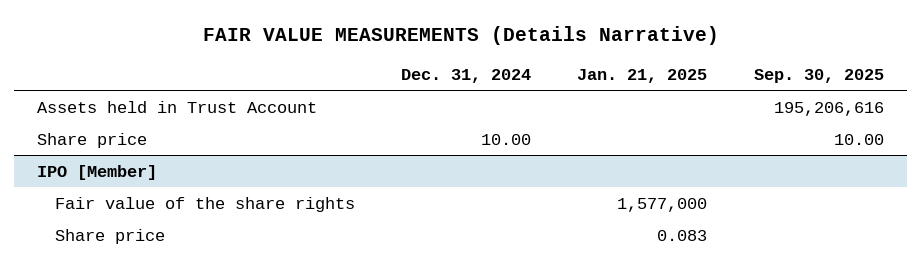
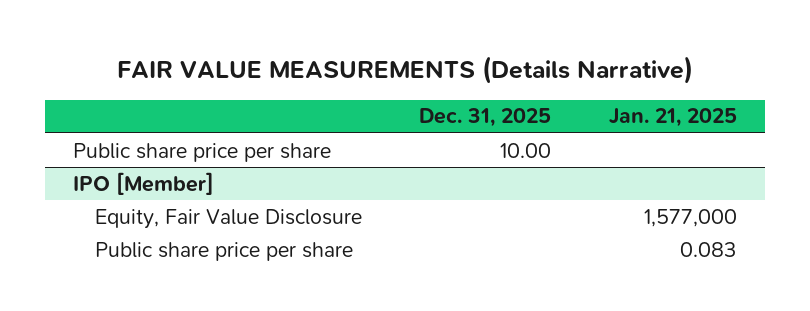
- | Dec. 31, 2024 | Jan. 21, 2025 | Sep. 30, 2025
+ | Dec. 31, 2025 | Jan. 21, 2025
- Assets held in Trust Account | | | 195,206,616
- Share price | 10.00 | | 10.00
+ Public share price per share | 10.00 |
@ IPO [Member]
- Fair value of the share rights | | 1,577,000 |
- Share price | | 0.083 |
+ Equity, Fair Value Disclosure | | 1,577,000
+ Public share price per share | | 0.083

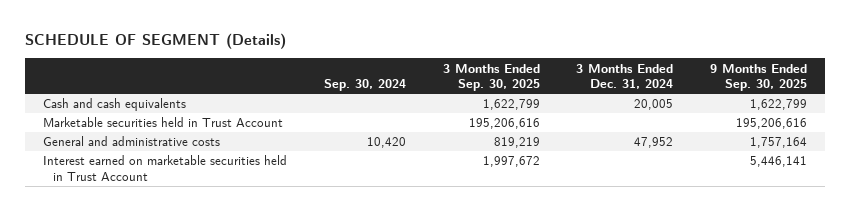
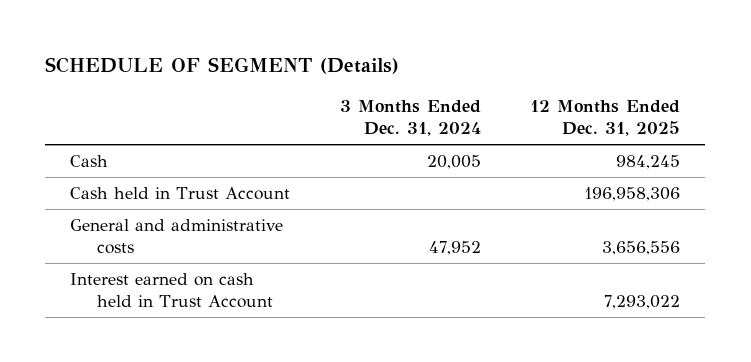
- | Sep. 30, 2024 | 3 Months Ended Sep. 30, 2025 | 3 Months Ended Dec. 31, 2024 | 9 Months Ended Sep. 30, 2025
+ | 3 Months Ended Dec. 31, 2024 | 12 Months Ended Dec. 31, 2025
- Cash and cash equivalents | | 1,622,799 | 20,005 | 1,622,799
- Marketable securities held in Trust Account | | 195,206,616 | | 195,206,616
+ Cash | 20,005 | 984,245
+ Cash held in Trust Account | | 196,958,306
- Interest earned on marketable securities held in Trust Account | | 1,997,672 | | 5,446,141
+ Interest earned on cash held in Trust Account | | 7,293,022

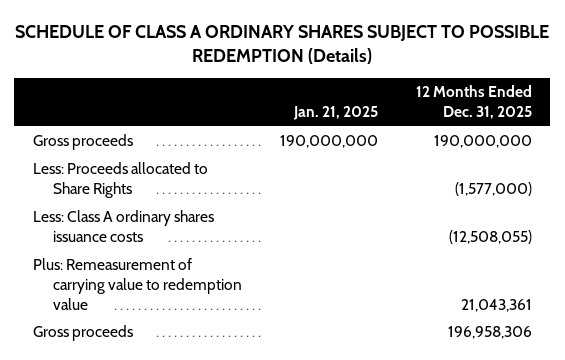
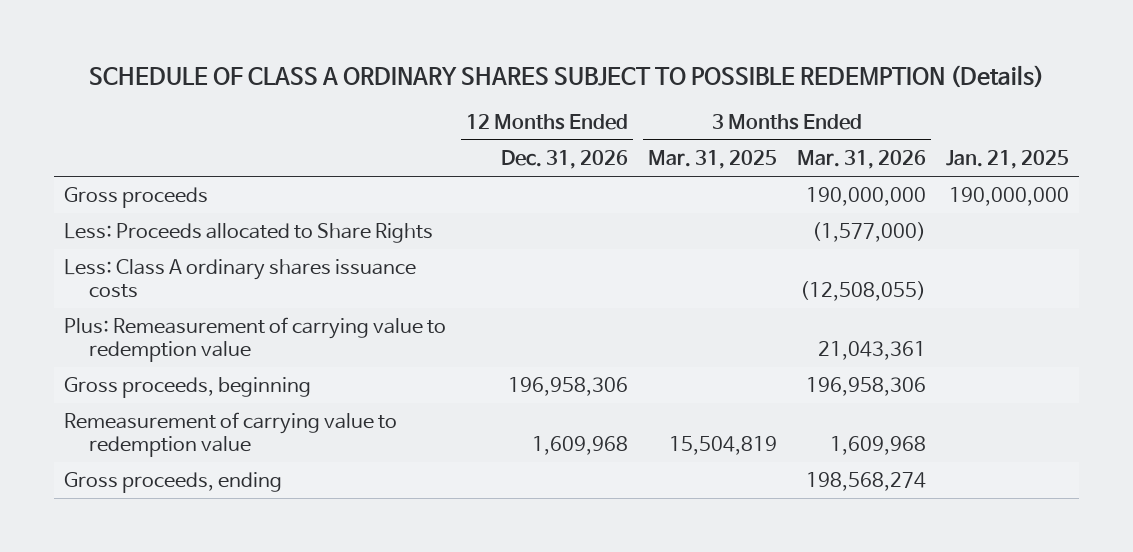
- | Jan. 21, 2025 | 12 Months Ended Dec. 31, 2025
+ | 12 Months Ended Dec. 31, 2026 | 3 Months Ended Mar. 31, 2025 | 3 Months Ended Mar. 31, 2026 | Jan. 21, 2025
- Gross proceeds | | 196,958,306
+ Gross proceeds, beginning | 196,958,306 | | 196,958,306 |
+ Remeasurement of carrying value to redemption value | 1,609,968 | 15,504,819 | 1,609,968 |
+ Gross proceeds, ending | | | 198,568,274 |

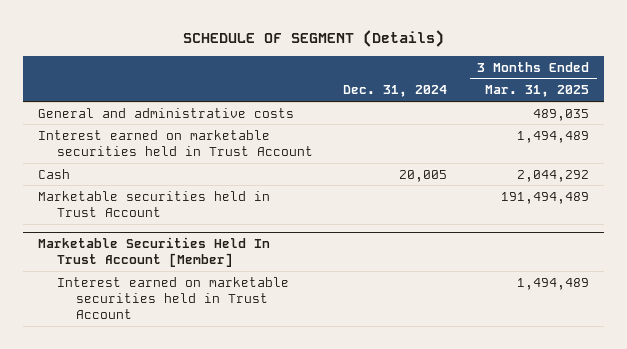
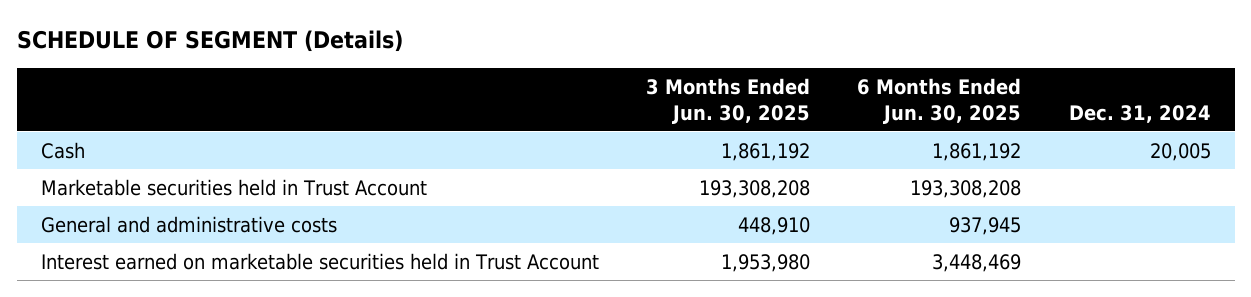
- | Dec. 31, 2024 | 3 Months Ended Mar. 31, 2025
+ | 3 Months Ended Jun. 30, 2025 | 6 Months Ended Jun. 30, 2025 | Dec. 31, 2024
- Marketable Securities Held In Trust Account [Member]
- Interest earned on marketable securities held in Trust Account | | 1,494,489
moved down: General and administrative costs | 448,910 | 937,945 |
moved down: Interest earned on marketable securities held in Trust Account | 1,953,980 | 3,448,469 |

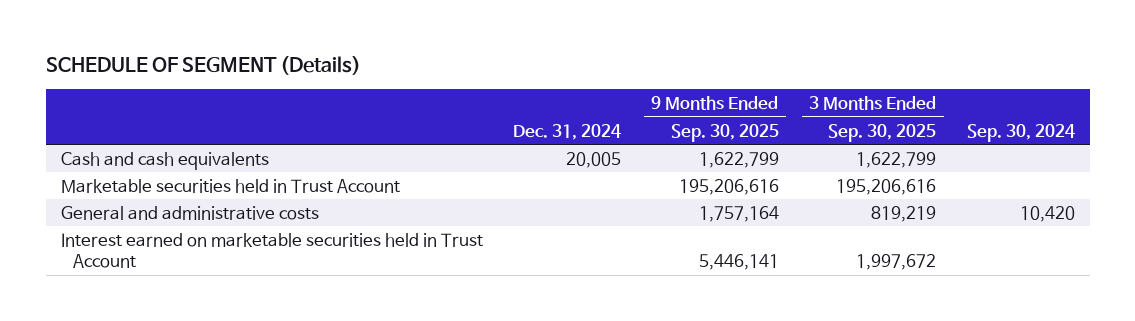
- | 3 Months Ended Jun. 30, 2025 | 6 Months Ended Jun. 30, 2025 | Dec. 31, 2024
+ | Dec. 31, 2024 | 9 Months Ended Sep. 30, 2025 | 3 Months Ended Sep. 30, 2025 | Sep. 30, 2024
- Cash | 1,861,192 | 1,861,192 | 20,005
+ Cash and cash equivalents | 20,005 | 1,622,799 | 1,622,799 |

